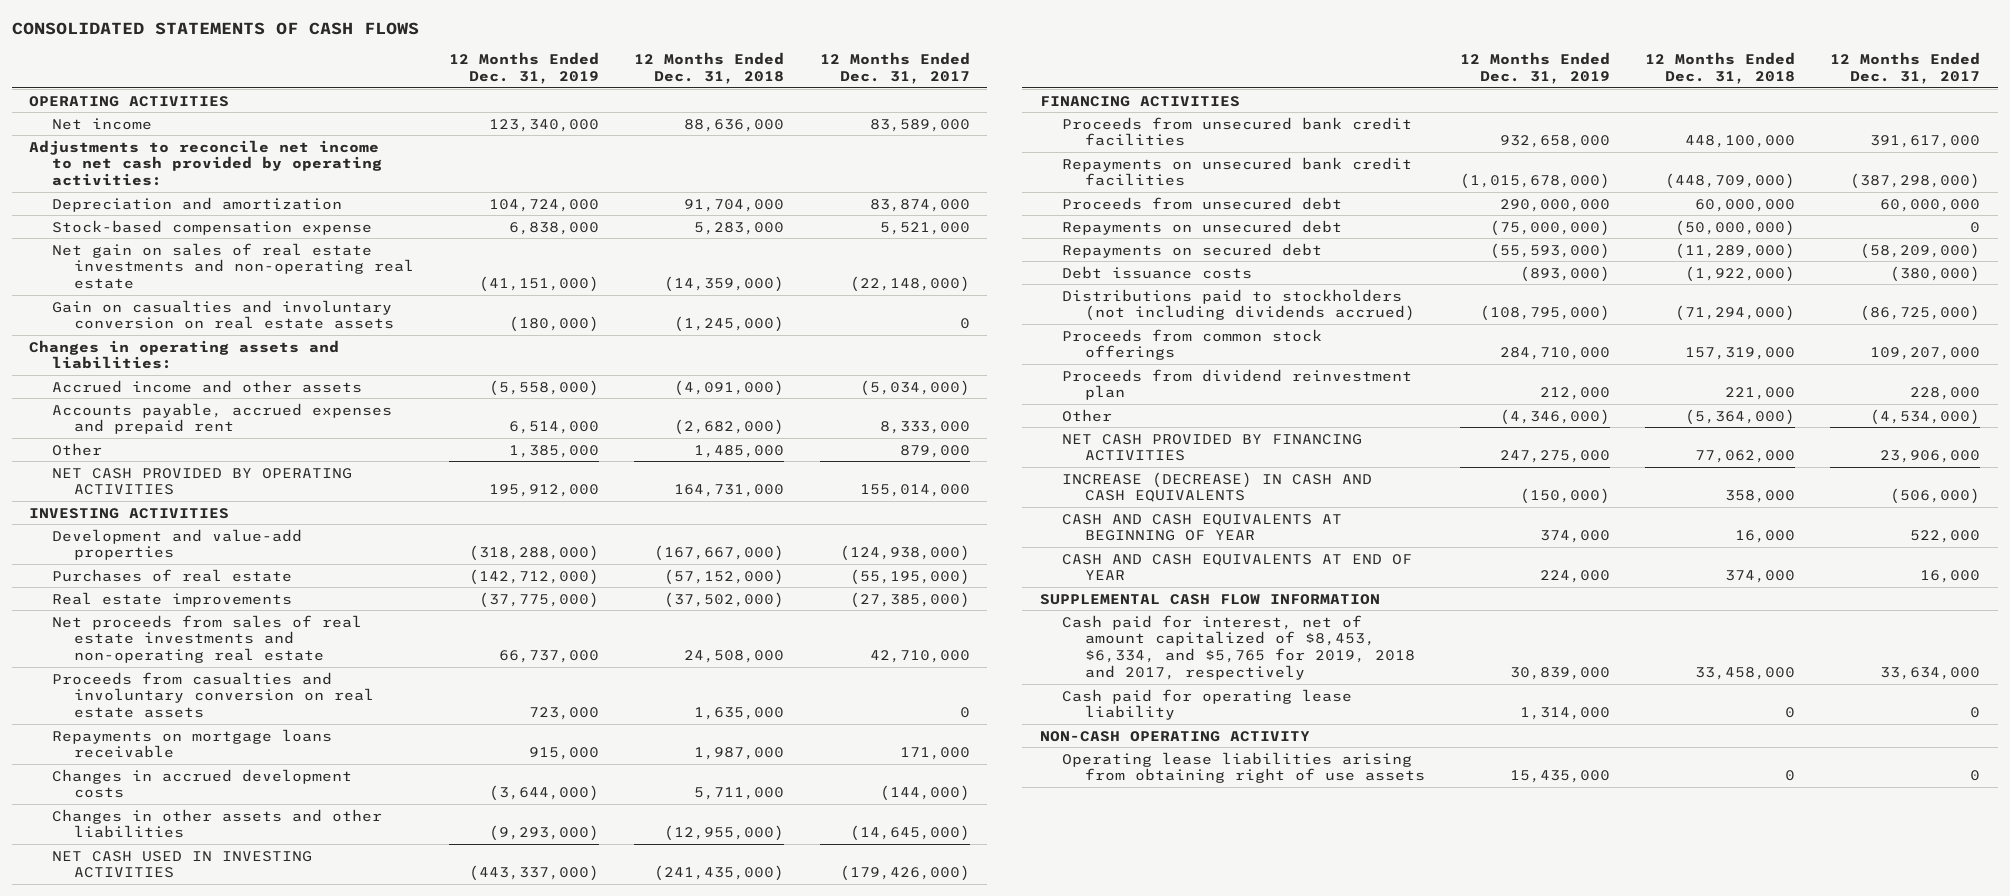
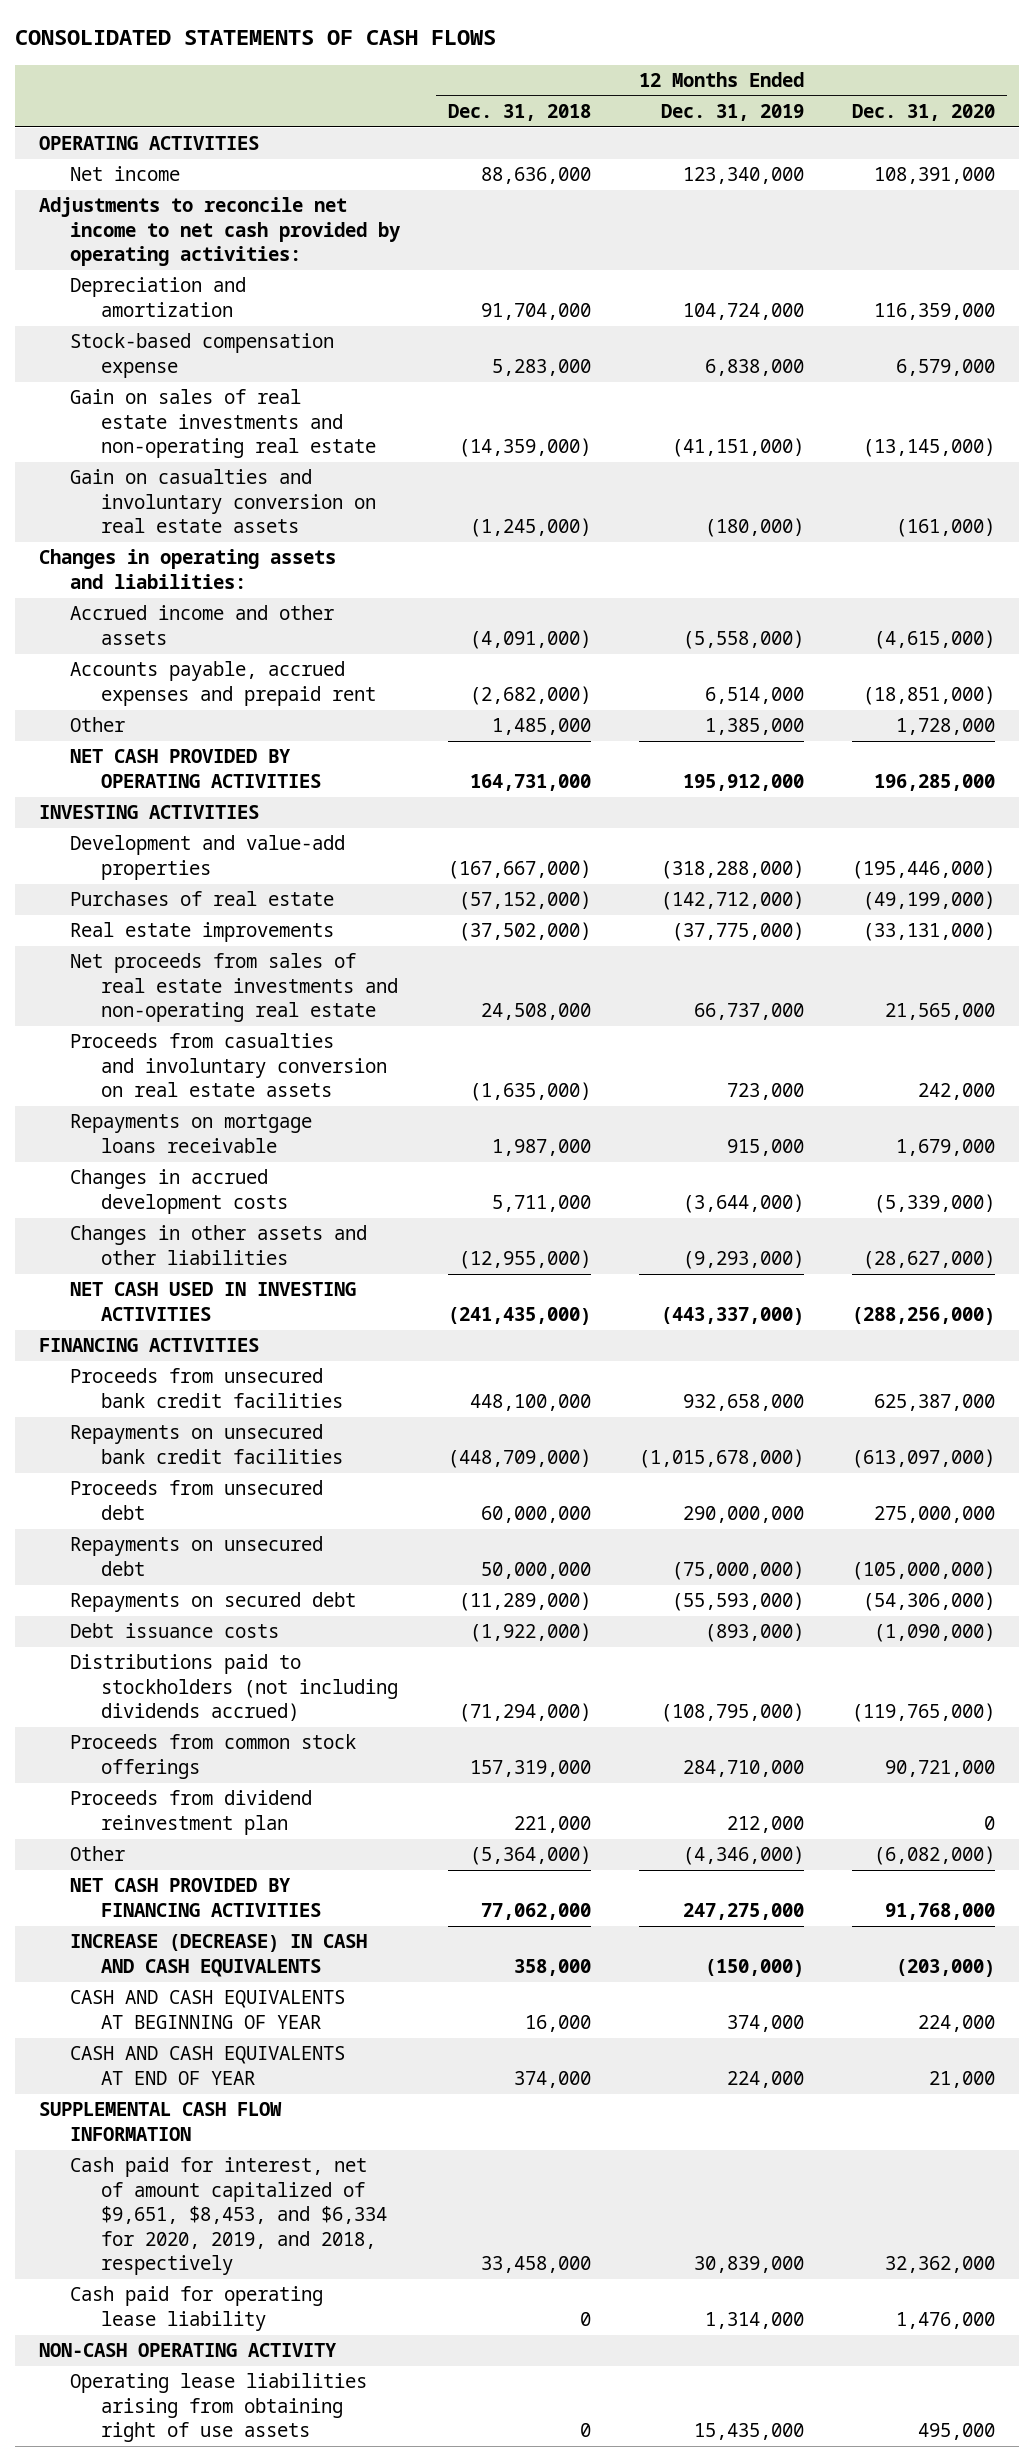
- | 12 Months Ended Dec. 31, 2019 | 12 Months Ended Dec. 31, 2018 | 12 Months Ended Dec. 31, 2017
+ | 12 Months Ended Dec. 31, 2018 | 12 Months Ended Dec. 31, 2019 | 12 Months Ended Dec. 31, 2020
- Net gain on sales of real estate investments and non-operating real estate | (41,151,000) | (14,359,000) | (22,148,000)
+ Gain on sales of real estate investments and non-operating real estate | (14,359,000) | (41,151,000) | (13,145,000)
- Proceeds from casualties and involuntary conversion on real estate assets | 723,000 | 1,635,000 | 0
+ Proceeds from casualties and involuntary conversion on real estate assets | (1,635,000) | 723,000 | 242,000
- Repayments on unsecured debt | (75,000,000) | (50,000,000) | 0
+ Repayments on unsecured debt | 50,000,000 | (75,000,000) | (105,000,000)
- Cash paid for interest, net of amount capitalized of $8,453, $6,334, and $5,765 for 2019, 2018 and 2017, respectively | 30,839,000 | 33,458,000 | 33,634,000
+ Cash paid for interest, net of amount capitalized of $9,651, $8,453, and $6,334 for 2020, 2019, and 2018, respectively | 33,458,000 | 30,839,000 | 32,362,000

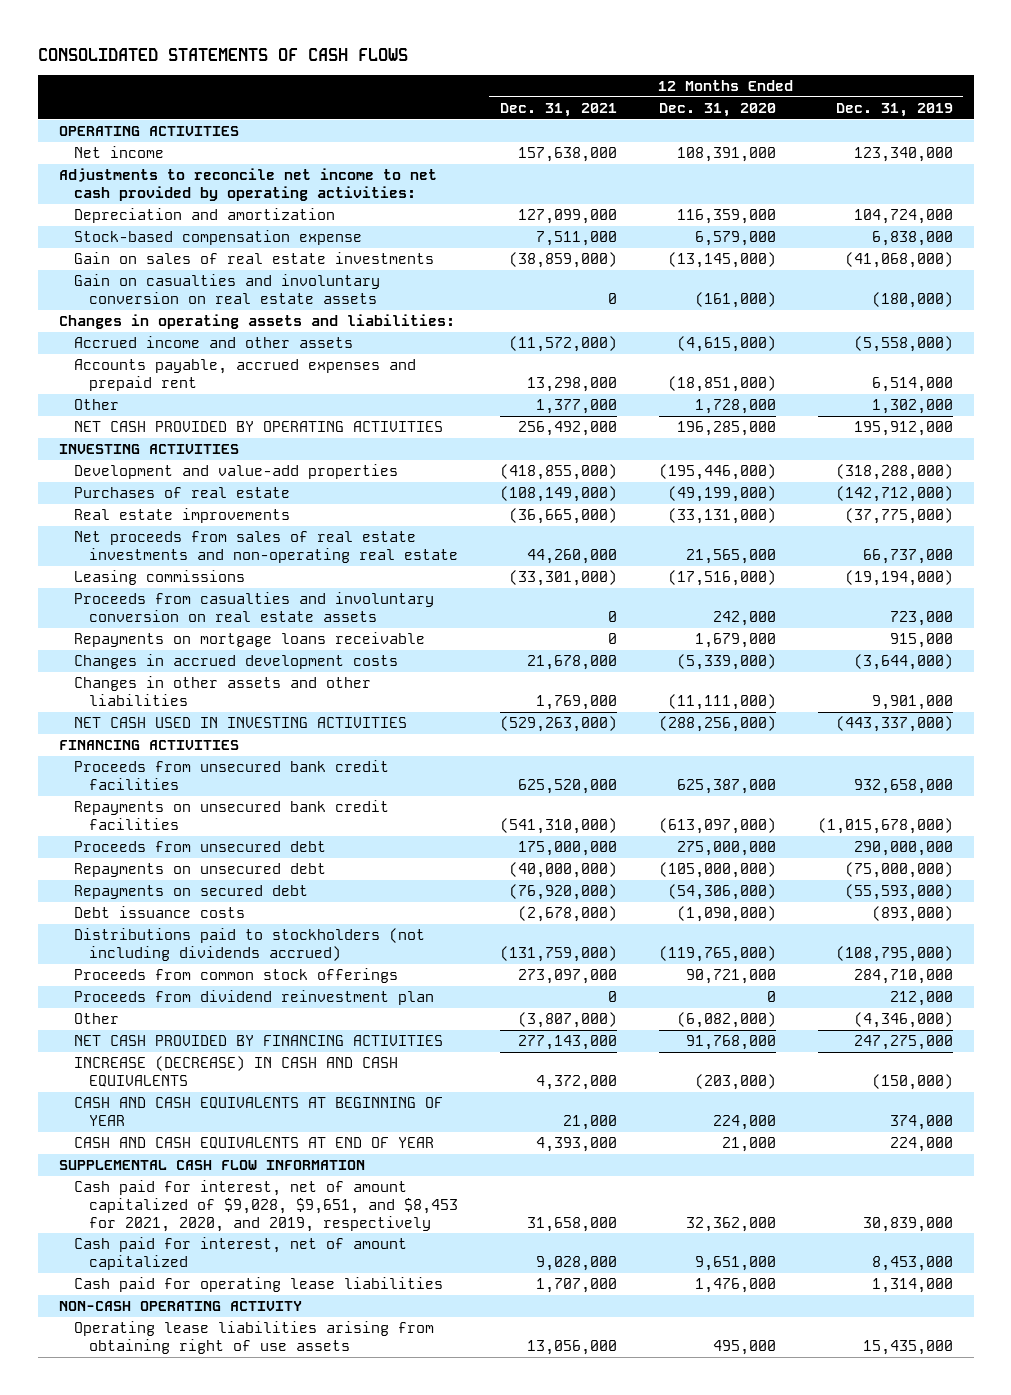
- | 12 Months Ended Dec. 31, 2018 | 12 Months Ended Dec. 31, 2019 | 12 Months Ended Dec. 31, 2020
+ | 12 Months Ended Dec. 31, 2021 | 12 Months Ended Dec. 31, 2020 | 12 Months Ended Dec. 31, 2019
- Gain on sales of real estate investments and non-operating real estate | (14,359,000) | (41,151,000) | (13,145,000)
+ Gain on sales of real estate investments | (38,859,000) | (13,145,000) | (41,068,000)
- Other | 1,485,000 | 1,385,000 | 1,728,000
+ Other | 1,377,000 | 1,728,000 | 1,302,000
+ Leasing commissions | (33,301,000) | (17,516,000) | (19,194,000)
- Changes in other assets and other liabilities | (12,955,000) | (9,293,000) | (28,627,000)
+ Changes in other assets and other liabilities | 1,769,000 | (11,111,000) | 9,901,000
- Cash paid for interest, net of amount capitalized of $9,651, $8,453, and $6,334 for 2020, 2019, and 2018, respectively | 33,458,000 | 30,839,000 | 32,362,000
- Cash paid for operating lease liability | 0 | 1,314,000 | 1,476,000
+ Cash paid for interest, net of amount capitalized of $9,028, $9,651, and $8,453 for 2021, 2020, and 2019, respectively | 31,658,000 | 32,362,000 | 30,839,000
+ Cash paid for interest, net of amount capitalized | 9,028,000 | 9,651,000 | 8,453,000
+ Cash paid for operating lease liabilities | 1,707,000 | 1,476,000 | 1,314,000

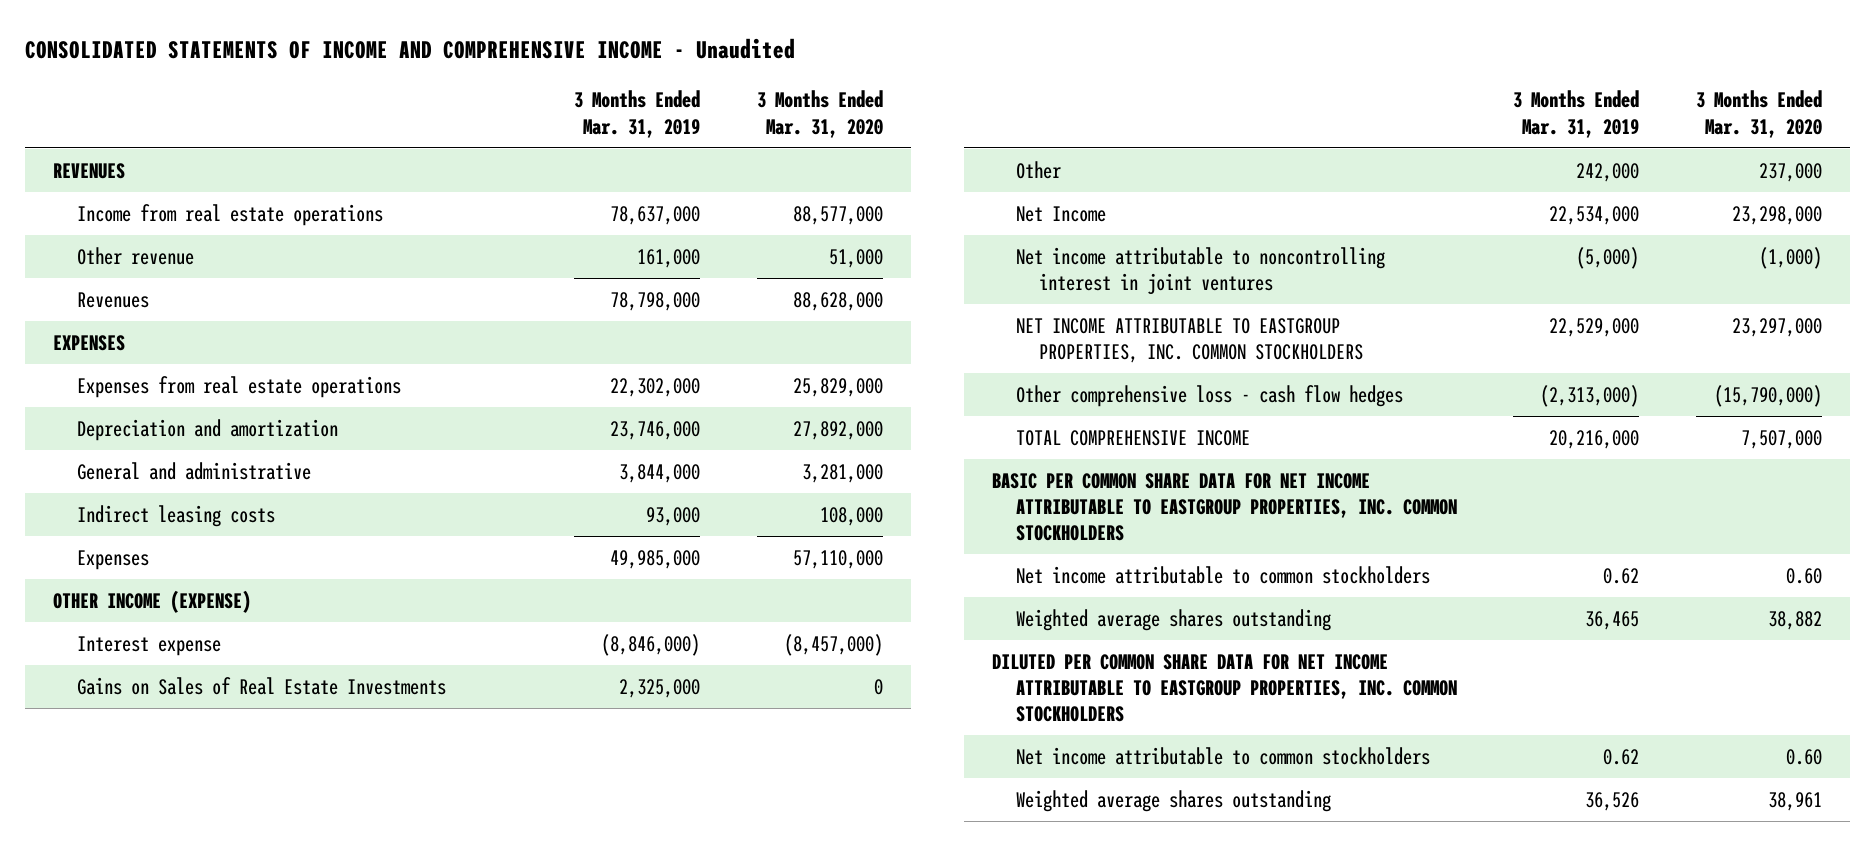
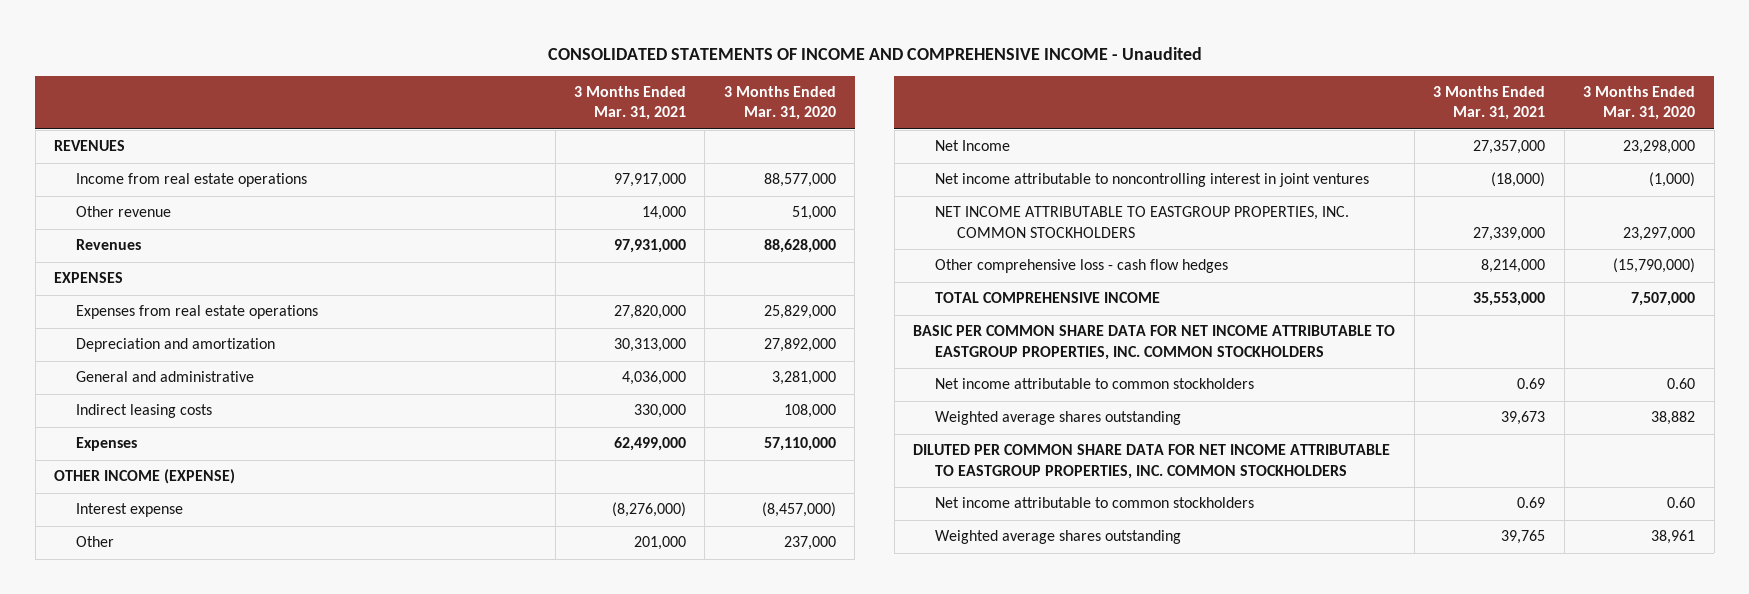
- | 3 Months Ended Mar. 31, 2019 | 3 Months Ended Mar. 31, 2020
+ | 3 Months Ended Mar. 31, 2021 | 3 Months Ended Mar. 31, 2020
- Gains on Sales of Real Estate Investments | 2,325,000 | 0

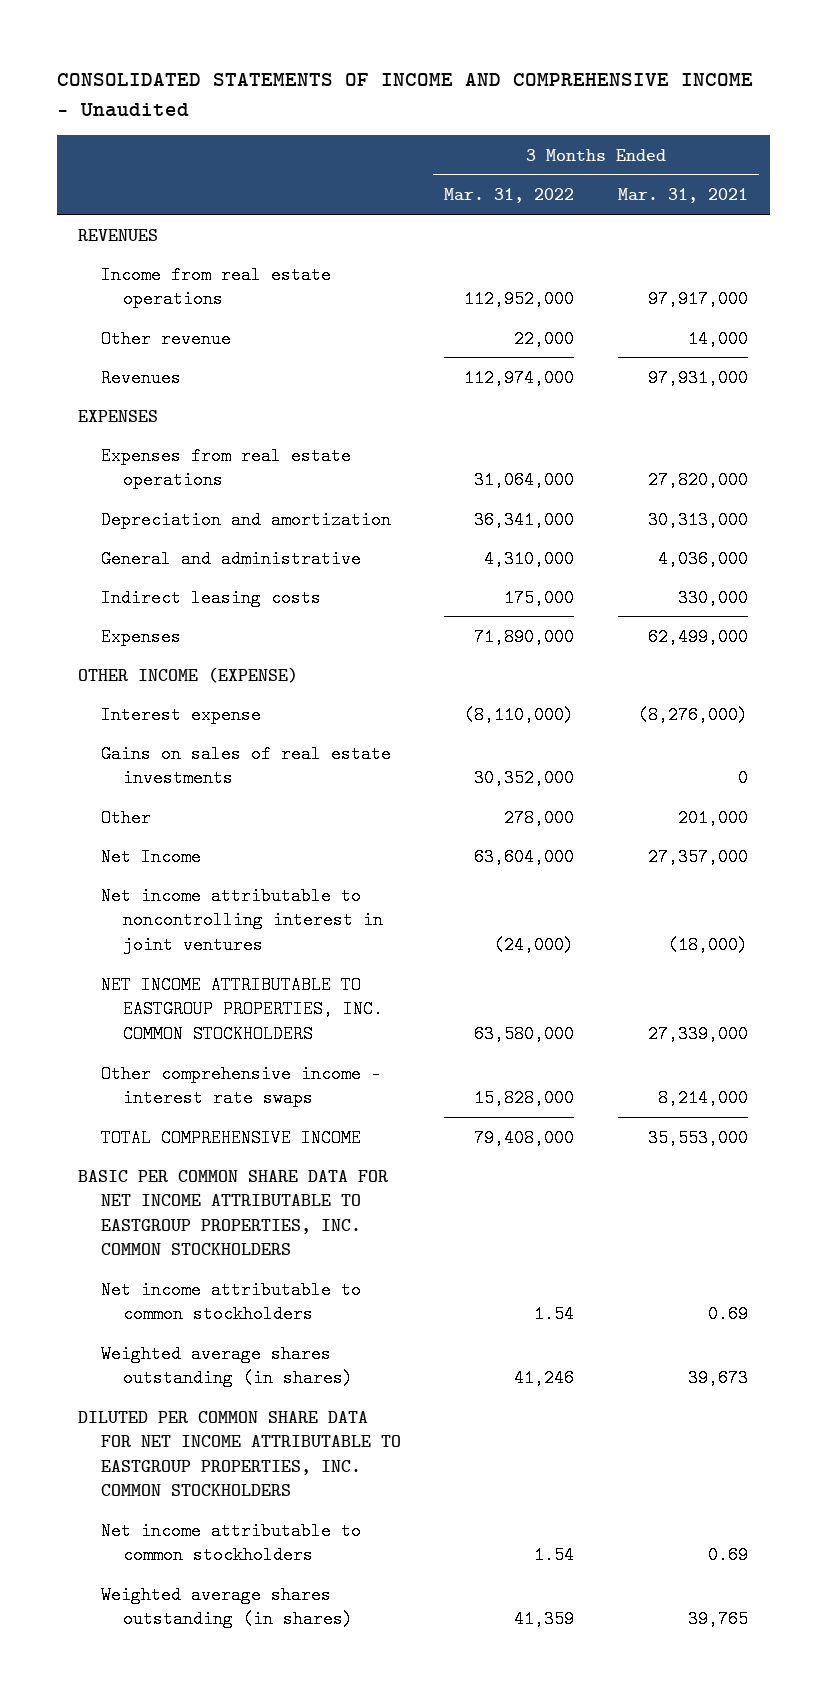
- | 3 Months Ended Mar. 31, 2021 | 3 Months Ended Mar. 31, 2020
+ | 3 Months Ended Mar. 31, 2022 | 3 Months Ended Mar. 31, 2021
+ Gains on sales of real estate investments | 30,352,000 | 0
- Other comprehensive loss - cash flow hedges | 8,214,000 | (15,790,000)
+ Other comprehensive income - interest rate swaps | 15,828,000 | 8,214,000
- Weighted average shares outstanding | 39,673 | 38,882
+ Weighted average shares outstanding (in shares) | 41,246 | 39,673
- Weighted average shares outstanding | 39,765 | 38,961
+ Weighted average shares outstanding (in shares) | 41,359 | 39,765

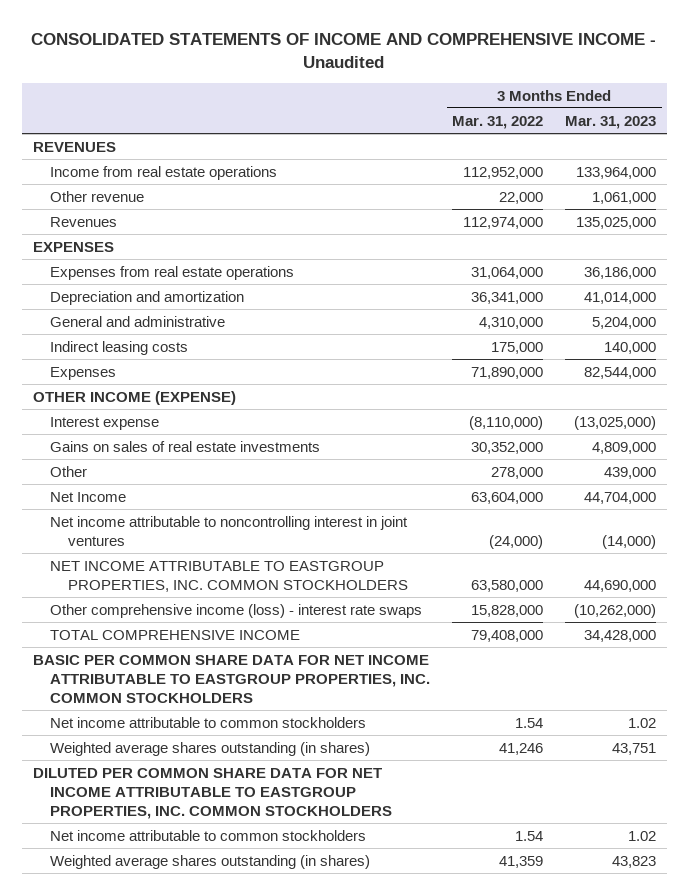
- | 3 Months Ended Mar. 31, 2022 | 3 Months Ended Mar. 31, 2021
+ | 3 Months Ended Mar. 31, 2022 | 3 Months Ended Mar. 31, 2023
- Other comprehensive income - interest rate swaps | 15,828,000 | 8,214,000
+ Other comprehensive income (loss) - interest rate swaps | 15,828,000 | (10,262,000)

